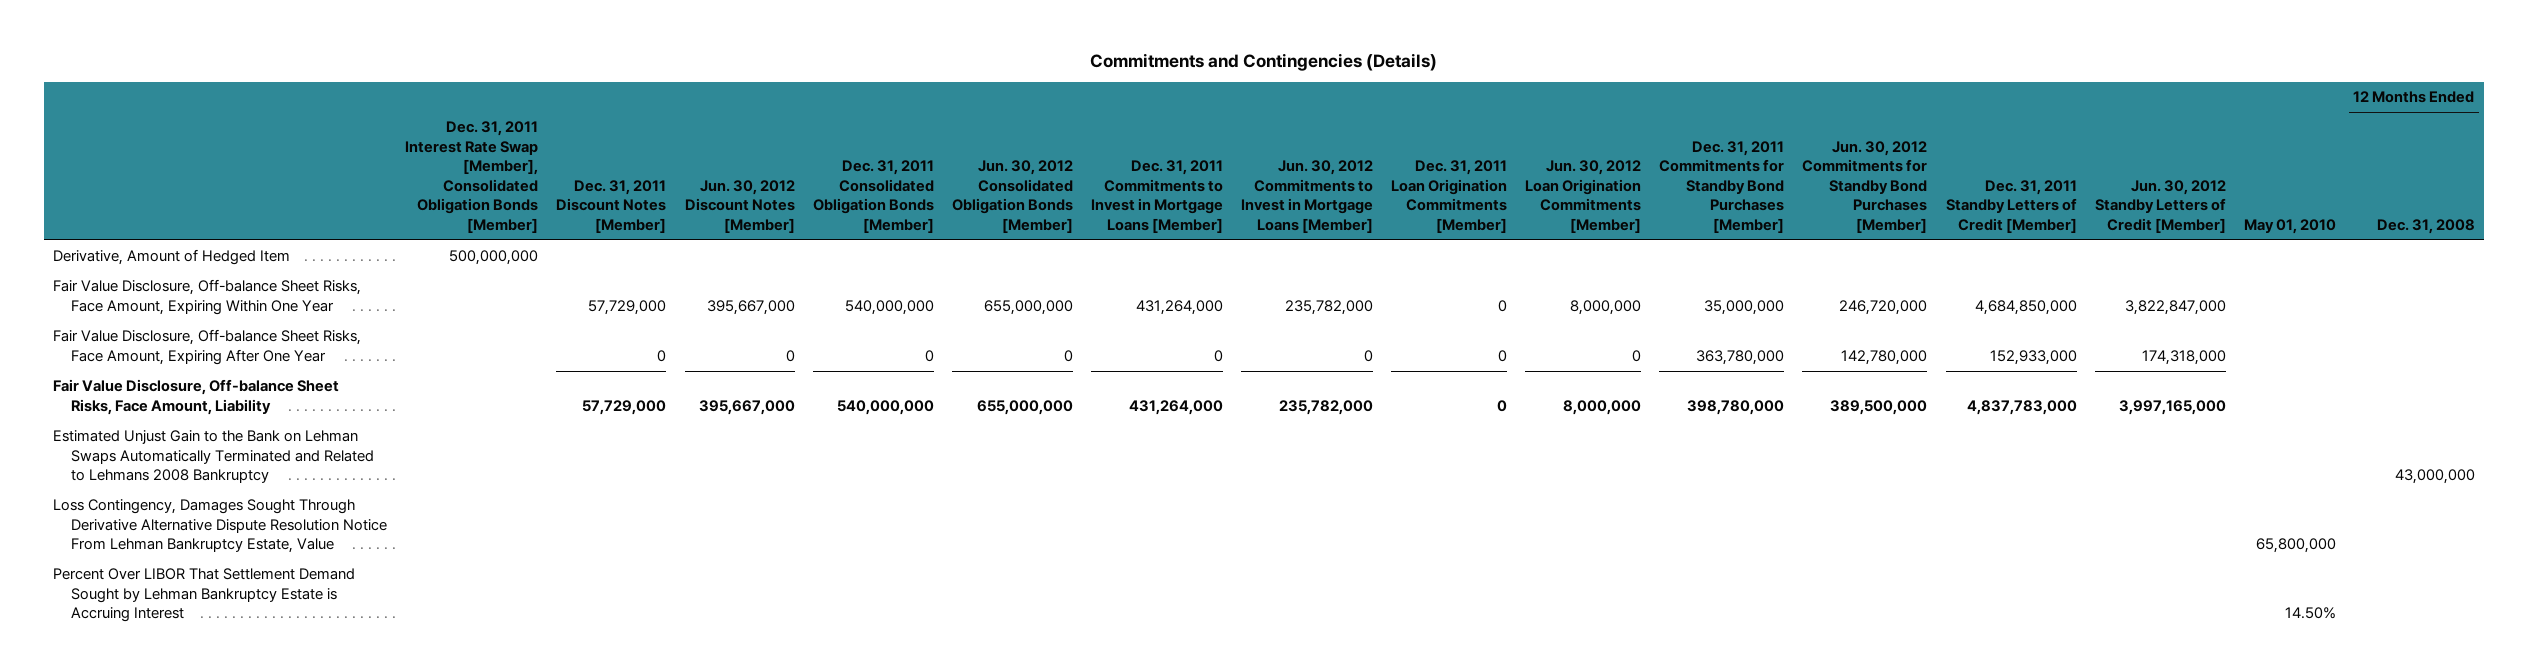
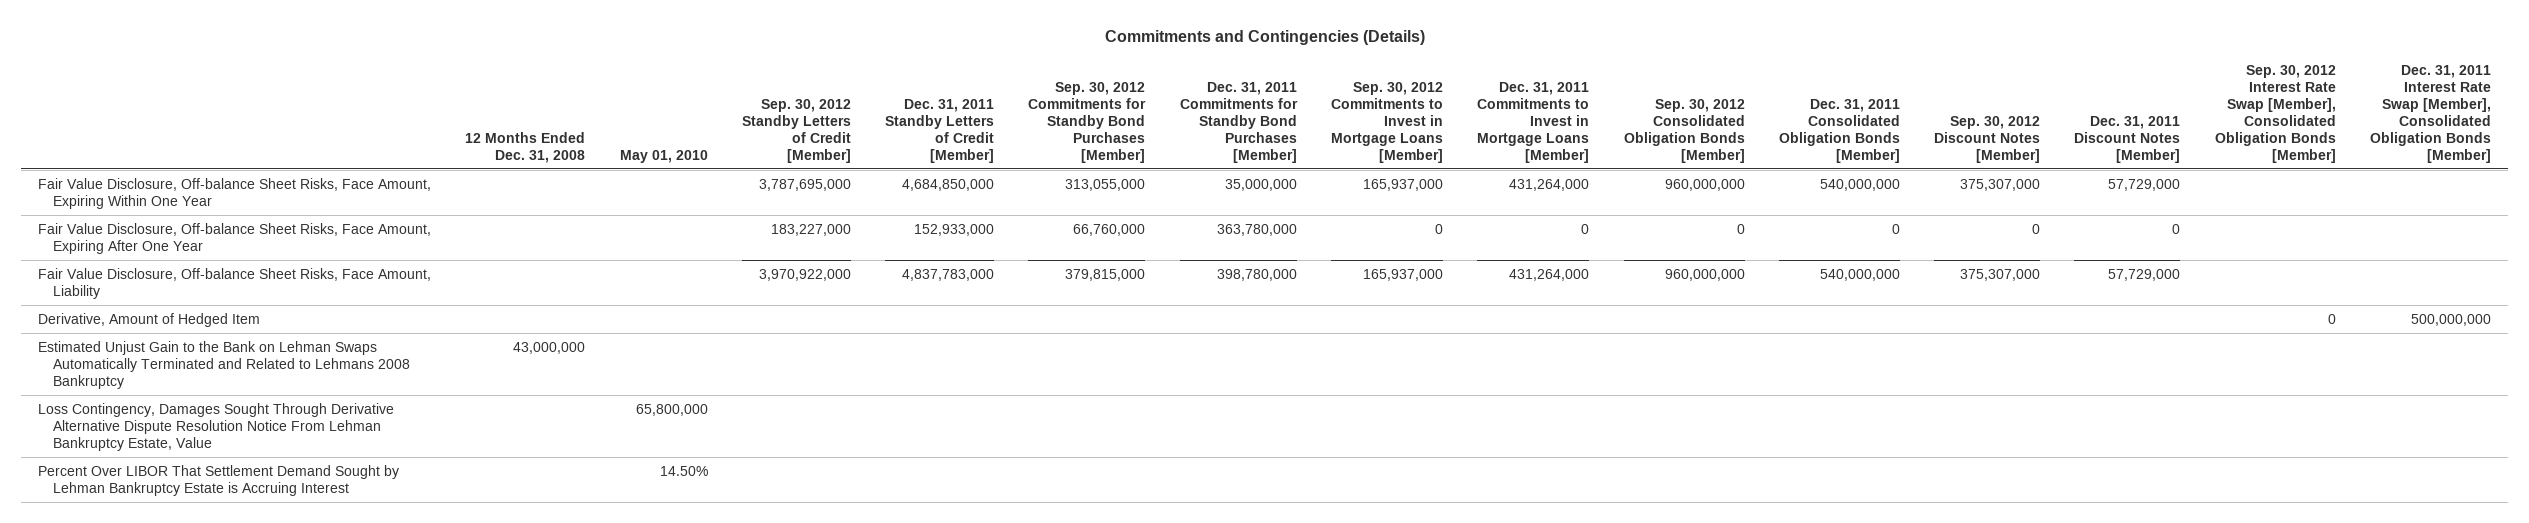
- | Dec. 31, 2011 Interest Rate Swap [Member], Consolidated Obligation Bonds [Member] | Dec. 31, 2011 Discount Notes [Member] | Jun. 30, 2012 Discount Notes [Member] | Dec. 31, 2011 Consolidated Obligation Bonds [Member] | Jun. 30, 2012 Consolidated Obligation Bonds [Member] | Dec. 31, 2011 Commitments to Invest in Mortgage Loans [Member] | Jun. 30, 2012 Commitments to Invest in Mortgage Loans [Member] | Dec. 31, 2011 Loan Origination Commitments [Member] | Jun. 30, 2012 Loan Origination Commitments [Member] | Dec. 31, 2011 Commitments for Standby Bond Purchases [Member] | Jun. 30, 2012 Commitments for Standby Bond Purchases [Member] | Dec. 31, 2011 Standby Letters of Credit [Member] | Jun. 30, 2012 Standby Letters of Credit [Member] | May 01, 2010 | 12 Months Ended Dec. 31, 2008
+ | 12 Months Ended Dec. 31, 2008 | May 01, 2010 | Sep. 30, 2012 Standby Letters of Credit [Member] | Dec. 31, 2011 Standby Letters of Credit [Member] | Sep. 30, 2012 Commitments for Standby Bond Purchases [Member] | Dec. 31, 2011 Commitments for Standby Bond Purchases [Member] | Sep. 30, 2012 Commitments to Invest in Mortgage Loans [Member] | Dec. 31, 2011 Commitments to Invest in Mortgage Loans [Member] | Sep. 30, 2012 Consolidated Obligation Bonds [Member] | Dec. 31, 2011 Consolidated Obligation Bonds [Member] | Sep. 30, 2012 Discount Notes [Member] | Dec. 31, 2011 Discount Notes [Member] | Sep. 30, 2012 Interest Rate Swap [Member], Consolidated Obligation Bonds [Member] | Dec. 31, 2011 Interest Rate Swap [Member], Consolidated Obligation Bonds [Member]
moved down: Derivative, Amount of Hedged Item | | | | | | | | | | | | | 0 | 500,000,000

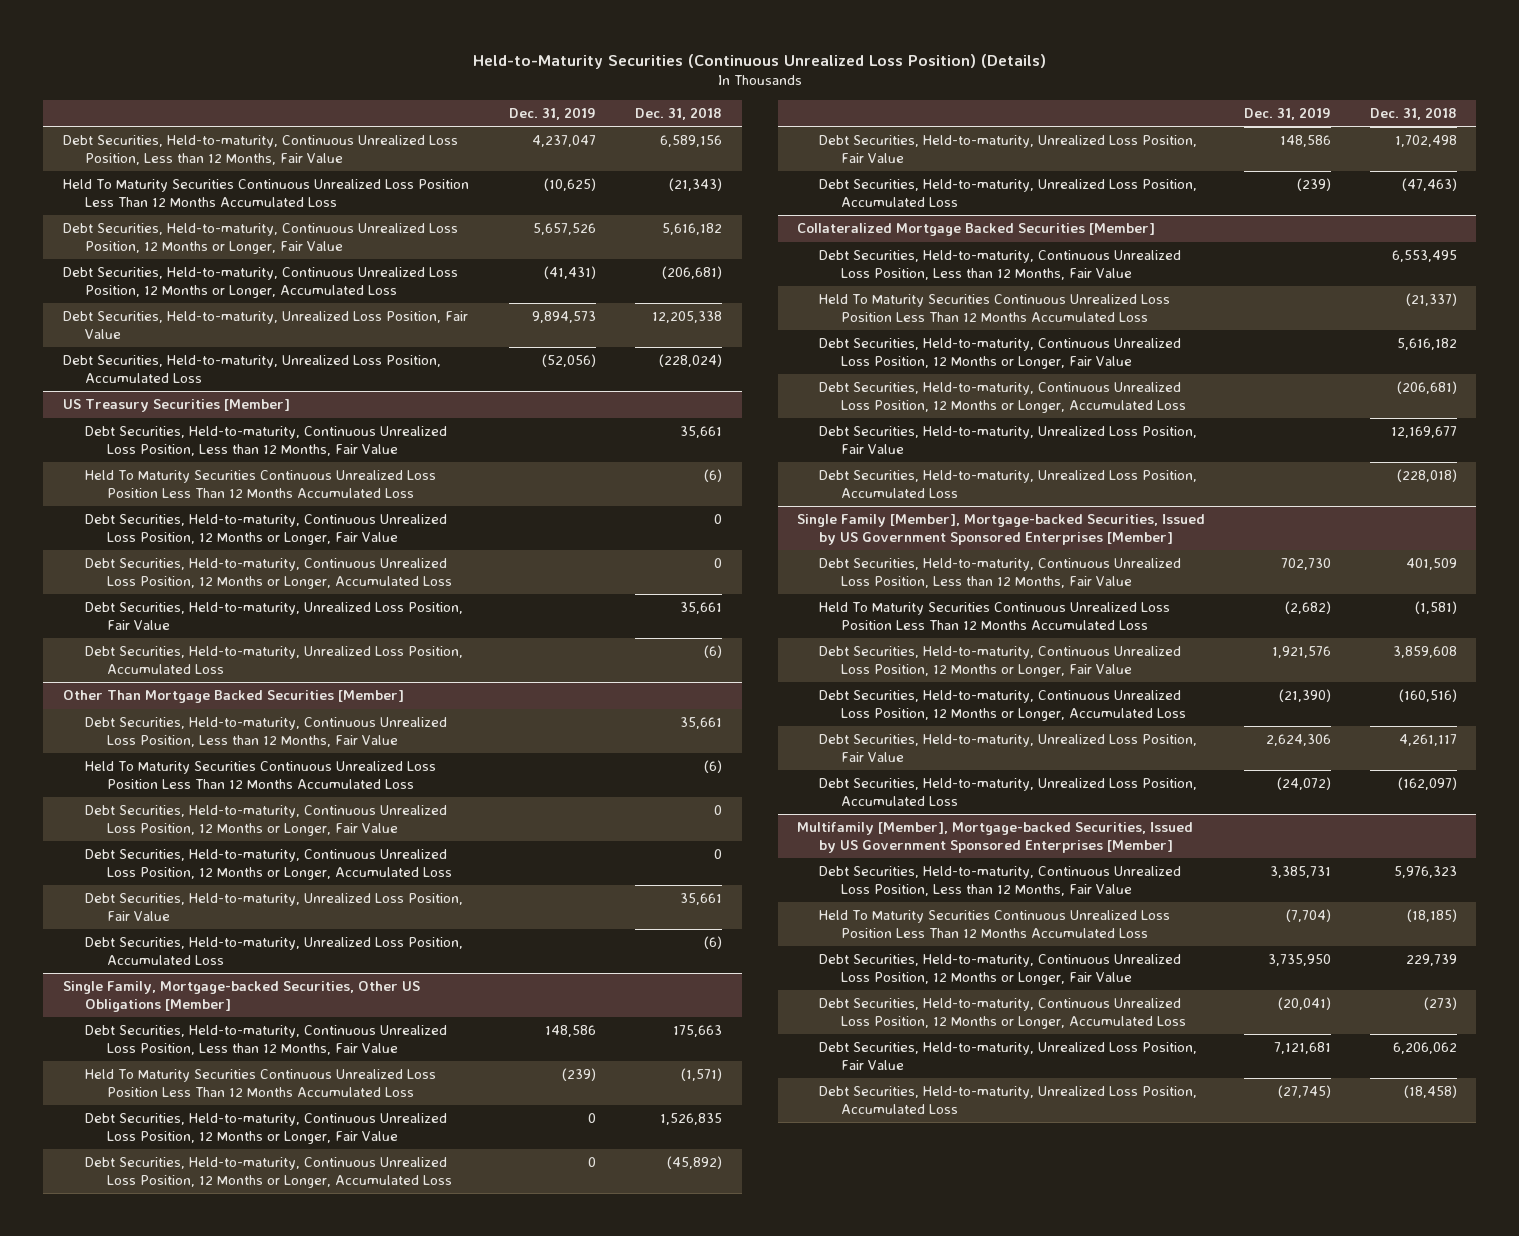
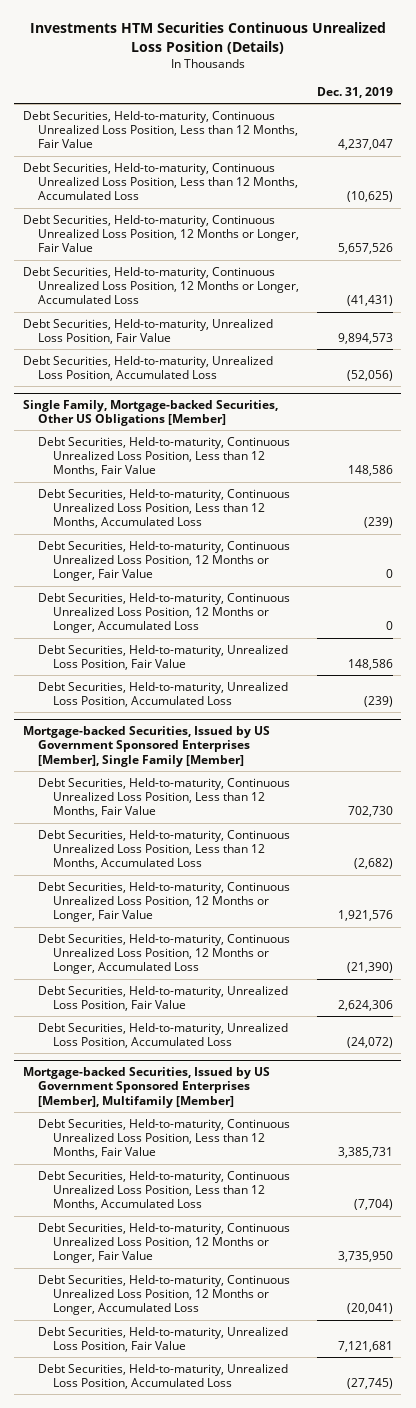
- Held-to-Maturity Securities (Continuous Unrealized Loss Position) (Details)
+ Investments HTM Securities Continuous Unrealized Loss Position (Details)
- | Dec. 31, 2019 | Dec. 31, 2018
+ | Dec. 31, 2019
- Held To Maturity Securities Continuous Unrealized Loss Position Less Than 12 Months Accumulated Loss | (10,625) | (21,343)
+ Debt Securities, Held-to-maturity, Continuous Unrealized Loss Position, Less than 12 Months, Accumulated Loss | (10,625)
- US Treasury Securities [Member]
- Debt Securities, Held-to-maturity, Continuous Unrealized Loss Position, Less than 12 Months, Fair Value | | 35,661
- Held To Maturity Securities Continuous Unrealized Loss Position Less Than 12 Months Accumulated Loss | | (6)
- Debt Securities, Held-to-maturity, Continuous Unrealized Loss Position, 12 Months or Longer, Fair Value | | 0
- Debt Securities, Held-to-maturity, Continuous Unrealized Loss Position, 12 Months or Longer, Accumulated Loss | | 0
- Debt Securities, Held-to-maturity, Unrealized Loss Position, Fair Value | | 35,661
- Debt Securities, Held-to-maturity, Unrealized Loss Position, Accumulated Loss | | (6)
- Other Than Mortgage Backed Securities [Member]
- Debt Securities, Held-to-maturity, Continuous Unrealized Loss Position, Less than 12 Months, Fair Value | | 35,661
- Held To Maturity Securities Continuous Unrealized Loss Position Less Than 12 Months Accumulated Loss | | (6)
- Debt Securities, Held-to-maturity, Continuous Unrealized Loss Position, 12 Months or Longer, Fair Value | | 0
- Debt Securities, Held-to-maturity, Continuous Unrealized Loss Position, 12 Months or Longer, Accumulated Loss | | 0
- Debt Securities, Held-to-maturity, Unrealized Loss Position, Fair Value | | 35,661
- Debt Securities, Held-to-maturity, Unrealized Loss Position, Accumulated Loss | | (6)
@ Single Family, Mortgage-backed Securities, Other US Obligations [Member]
- Held To Maturity Securities Continuous Unrealized Loss Position Less Than 12 Months Accumulated Loss | (239) | (1,571)
+ Debt Securities, Held-to-maturity, Continuous Unrealized Loss Position, Less than 12 Months, Accumulated Loss | (239)
- Collateralized Mortgage Backed Securities [Member]
- Debt Securities, Held-to-maturity, Continuous Unrealized Loss Position, Less than 12 Months, Fair Value | | 6,553,495
- Held To Maturity Securities Continuous Unrealized Loss Position Less Than 12 Months Accumulated Loss | | (21,337)
- Debt Securities, Held-to-maturity, Continuous Unrealized Loss Position, 12 Months or Longer, Fair Value | | 5,616,182
- Debt Securities, Held-to-maturity, Continuous Unrealized Loss Position, 12 Months or Longer, Accumulated Loss | | (206,681)
- Debt Securities, Held-to-maturity, Unrealized Loss Position, Fair Value | | 12,169,677
- Debt Securities, Held-to-maturity, Unrealized Loss Position, Accumulated Loss | | (228,018)
- Single Family [Member], Mortgage-backed Securities, Issued by US Government Sponsored Enterprises [Member]
+ Mortgage-backed Securities, Issued by US Government Sponsored Enterprises [Member], Single Family [Member]
- Held To Maturity Securities Continuous Unrealized Loss Position Less Than 12 Months Accumulated Loss | (2,682) | (1,581)
+ Debt Securities, Held-to-maturity, Continuous Unrealized Loss Position, Less than 12 Months, Accumulated Loss | (2,682)
- Multifamily [Member], Mortgage-backed Securities, Issued by US Government Sponsored Enterprises [Member]
+ Mortgage-backed Securities, Issued by US Government Sponsored Enterprises [Member], Multifamily [Member]
- Held To Maturity Securities Continuous Unrealized Loss Position Less Than 12 Months Accumulated Loss | (7,704) | (18,185)
+ Debt Securities, Held-to-maturity, Continuous Unrealized Loss Position, Less than 12 Months, Accumulated Loss | (7,704)

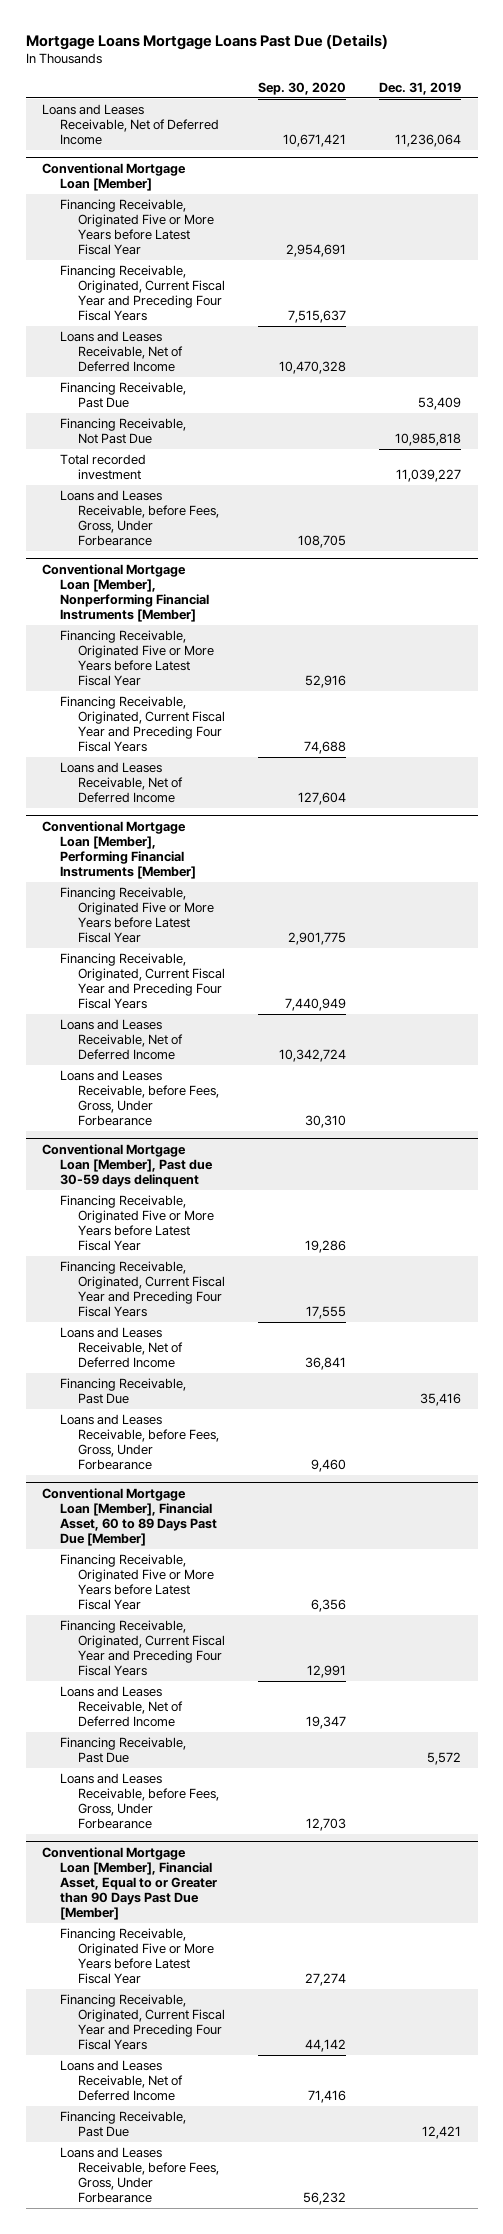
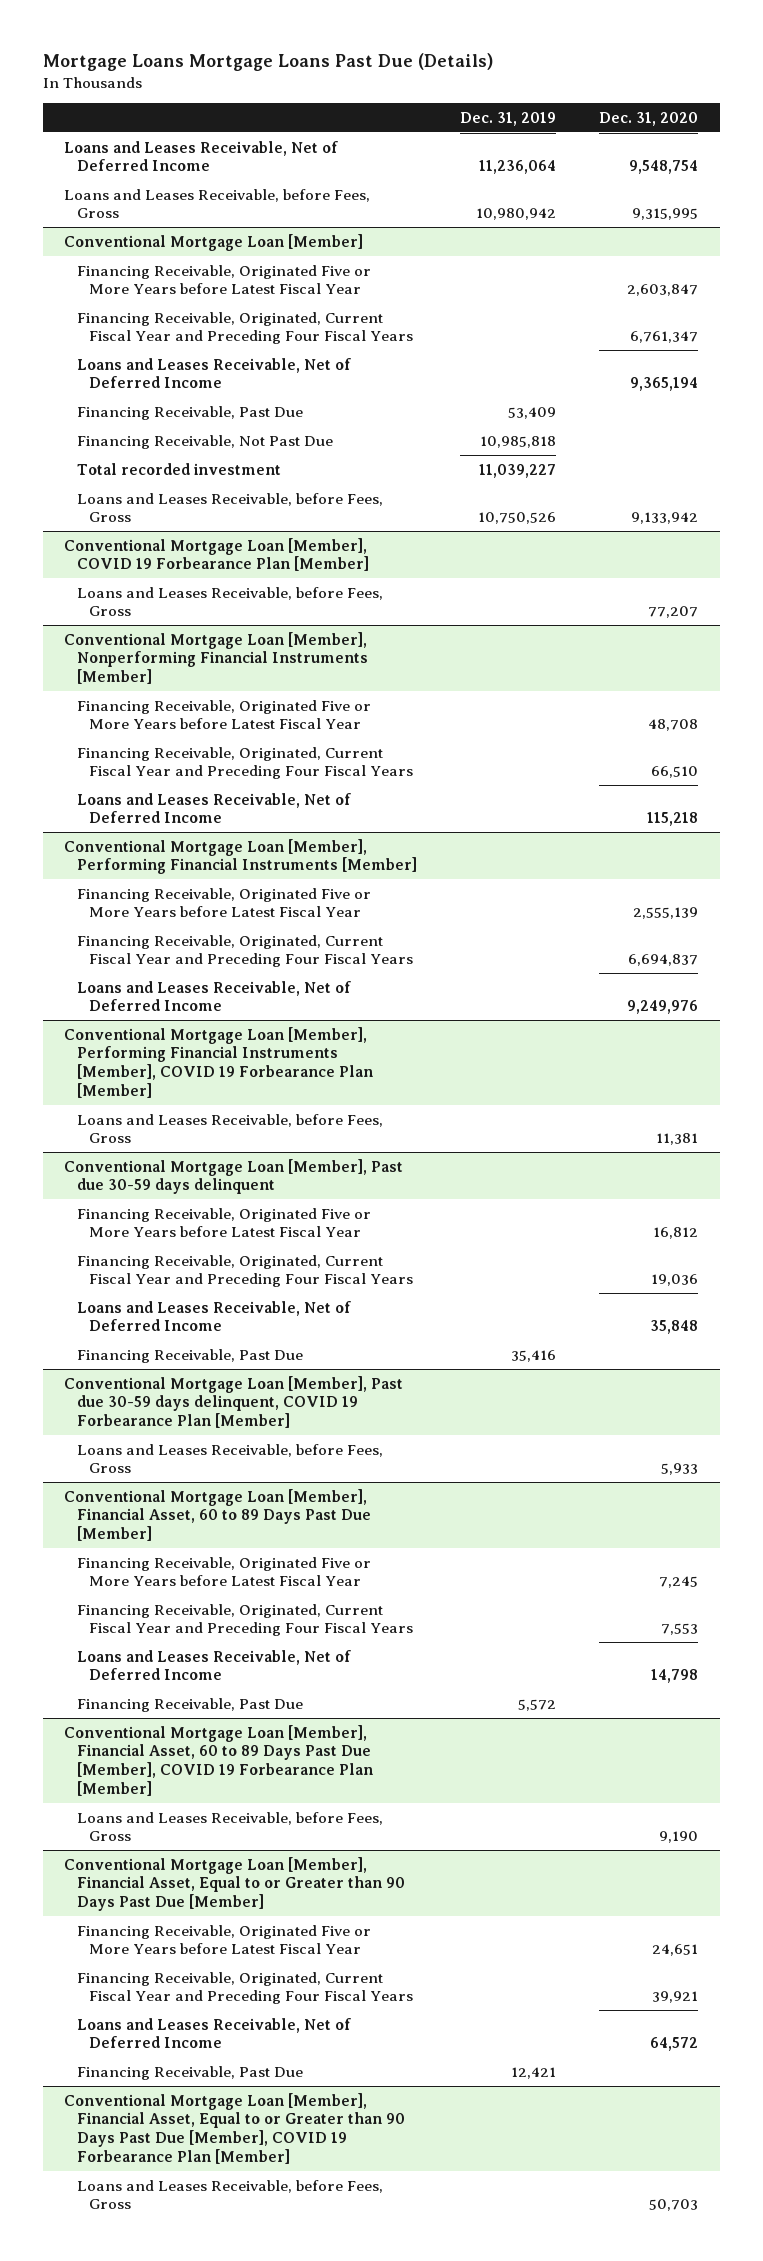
- | Sep. 30, 2020 | Dec. 31, 2019
+ | Dec. 31, 2019 | Dec. 31, 2020
+ Loans and Leases Receivable, before Fees, Gross | 10,980,942 | 9,315,995
@ Conventional Mortgage Loan [Member]
- Loans and Leases Receivable, before Fees, Gross, Under Forbearance | 108,705 |
+ Loans and Leases Receivable, before Fees, Gross | 10,750,526 | 9,133,942
+ Conventional Mortgage Loan [Member], COVID 19 Forbearance Plan [Member]
+ Loans and Leases Receivable, before Fees, Gross | | 77,207
@ Conventional Mortgage Loan [Member], Performing Financial Instruments [Member]
- Loans and Leases Receivable, before Fees, Gross, Under Forbearance | 30,310 |
+ Conventional Mortgage Loan [Member], Performing Financial Instruments [Member], COVID 19 Forbearance Plan [Member]
+ Loans and Leases Receivable, before Fees, Gross | | 11,381
@ Conventional Mortgage Loan [Member], Past due 30-59 days delinquent
- Loans and Leases Receivable, before Fees, Gross, Under Forbearance | 9,460 |
+ Conventional Mortgage Loan [Member], Past due 30-59 days delinquent, COVID 19 Forbearance Plan [Member]
+ Loans and Leases Receivable, before Fees, Gross | | 5,933
@ Conventional Mortgage Loan [Member], Financial Asset, 60 to 89 Days Past Due [Member]
- Loans and Leases Receivable, before Fees, Gross, Under Forbearance | 12,703 |
+ Conventional Mortgage Loan [Member], Financial Asset, 60 to 89 Days Past Due [Member], COVID 19 Forbearance Plan [Member]
+ Loans and Leases Receivable, before Fees, Gross | | 9,190
@ Conventional Mortgage Loan [Member], Financial Asset, Equal to or Greater than 90 Days Past Due [Member]
- Loans and Leases Receivable, before Fees, Gross, Under Forbearance | 56,232 |
+ Conventional Mortgage Loan [Member], Financial Asset, Equal to or Greater than 90 Days Past Due [Member], COVID 19 Forbearance Plan [Member]
+ Loans and Leases Receivable, before Fees, Gross | | 50,703

